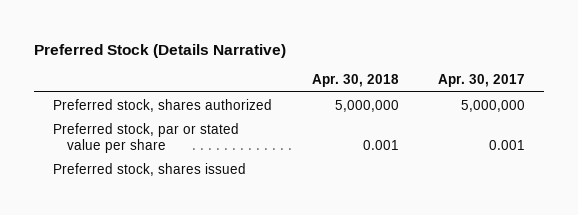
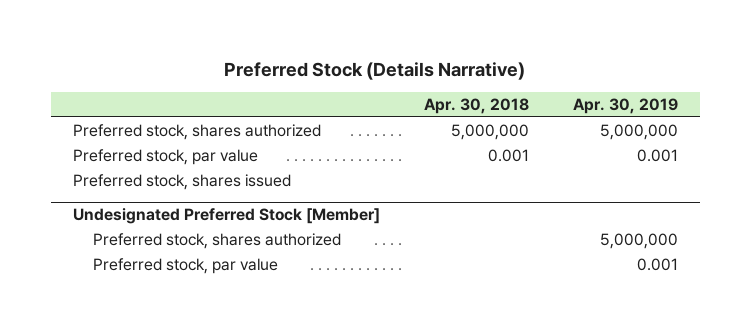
- | Apr. 30, 2018 | Apr. 30, 2017
+ | Apr. 30, 2018 | Apr. 30, 2019
- Preferred stock, par or stated value per share | 0.001 | 0.001
+ Preferred stock, par value | 0.001 | 0.001
+ Undesignated Preferred Stock [Member]
+ Preferred stock, shares authorized | | 5,000,000
+ Preferred stock, par value | | 0.001

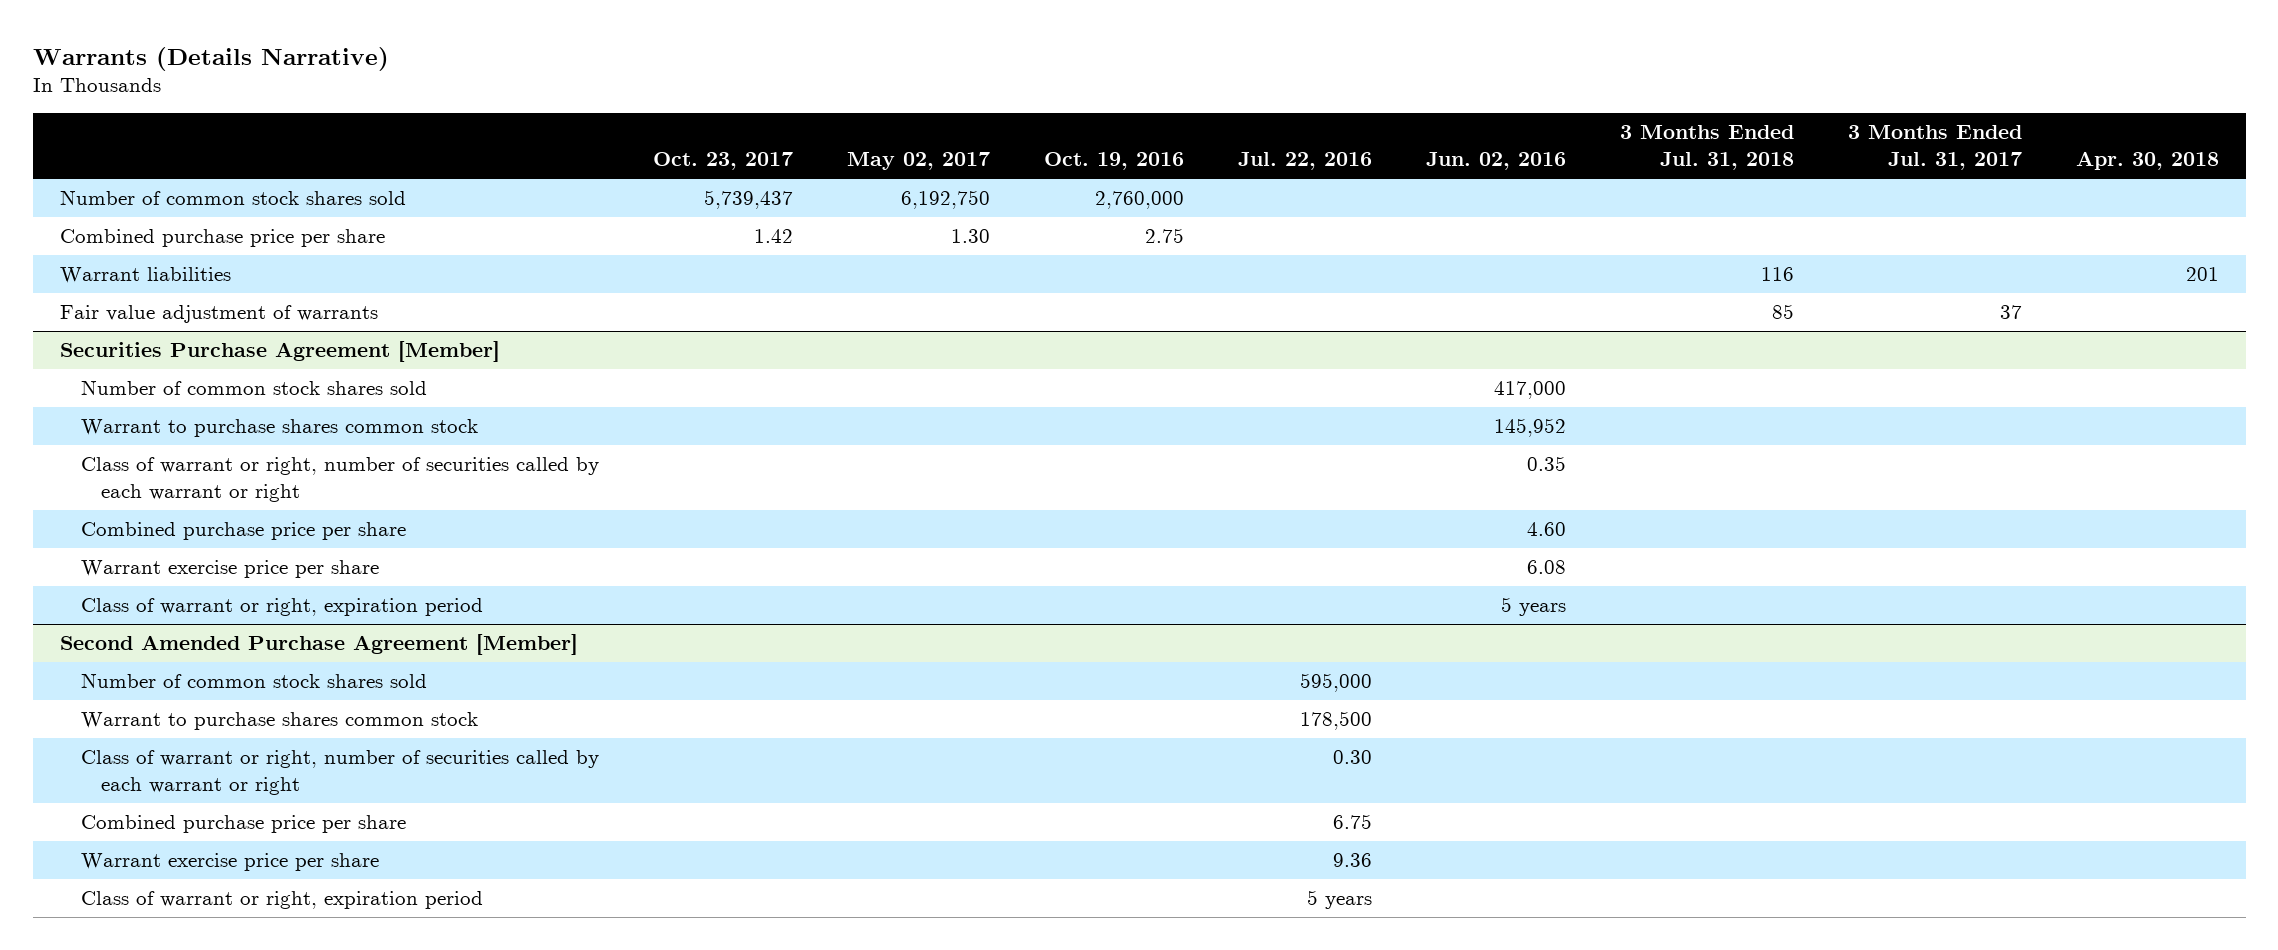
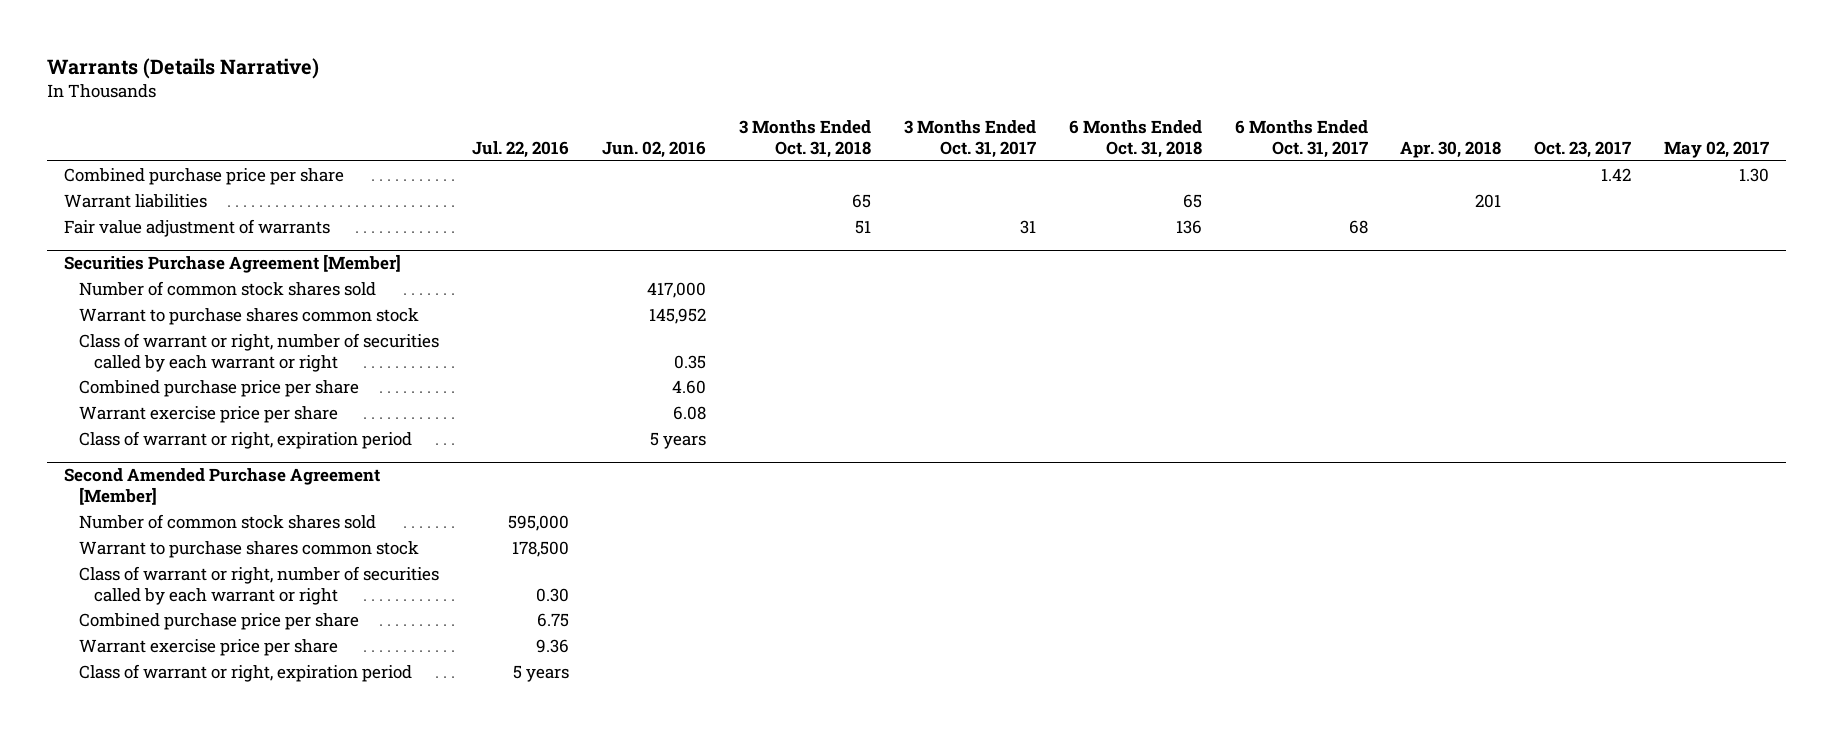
- | Oct. 23, 2017 | May 02, 2017 | Oct. 19, 2016 | Jul. 22, 2016 | Jun. 02, 2016 | 3 Months Ended Jul. 31, 2018 | 3 Months Ended Jul. 31, 2017 | Apr. 30, 2018
+ | Jul. 22, 2016 | Jun. 02, 2016 | 3 Months Ended Oct. 31, 2018 | 3 Months Ended Oct. 31, 2017 | 6 Months Ended Oct. 31, 2018 | 6 Months Ended Oct. 31, 2017 | Apr. 30, 2018 | Oct. 23, 2017 | May 02, 2017
- Number of common stock shares sold | 5,739,437 | 6,192,750 | 2,760,000 | | | | |

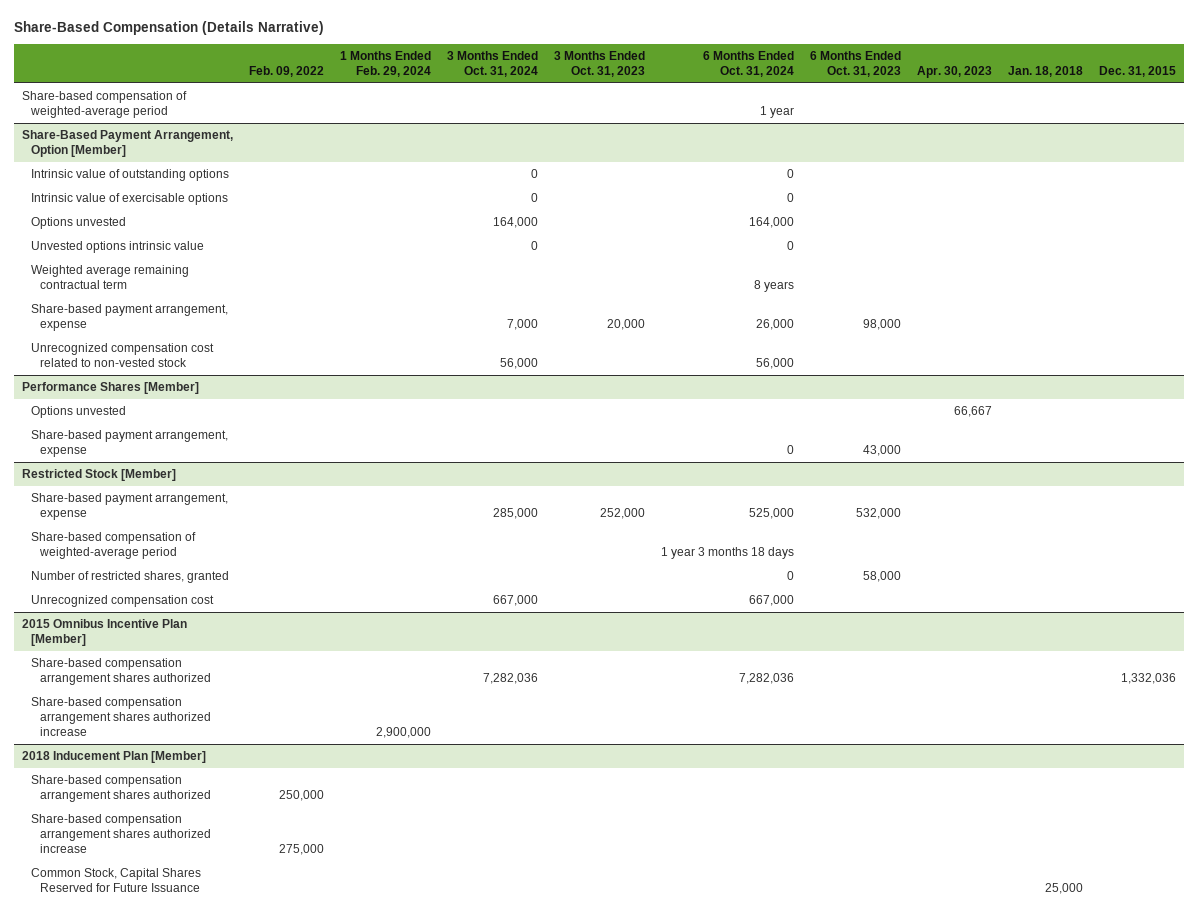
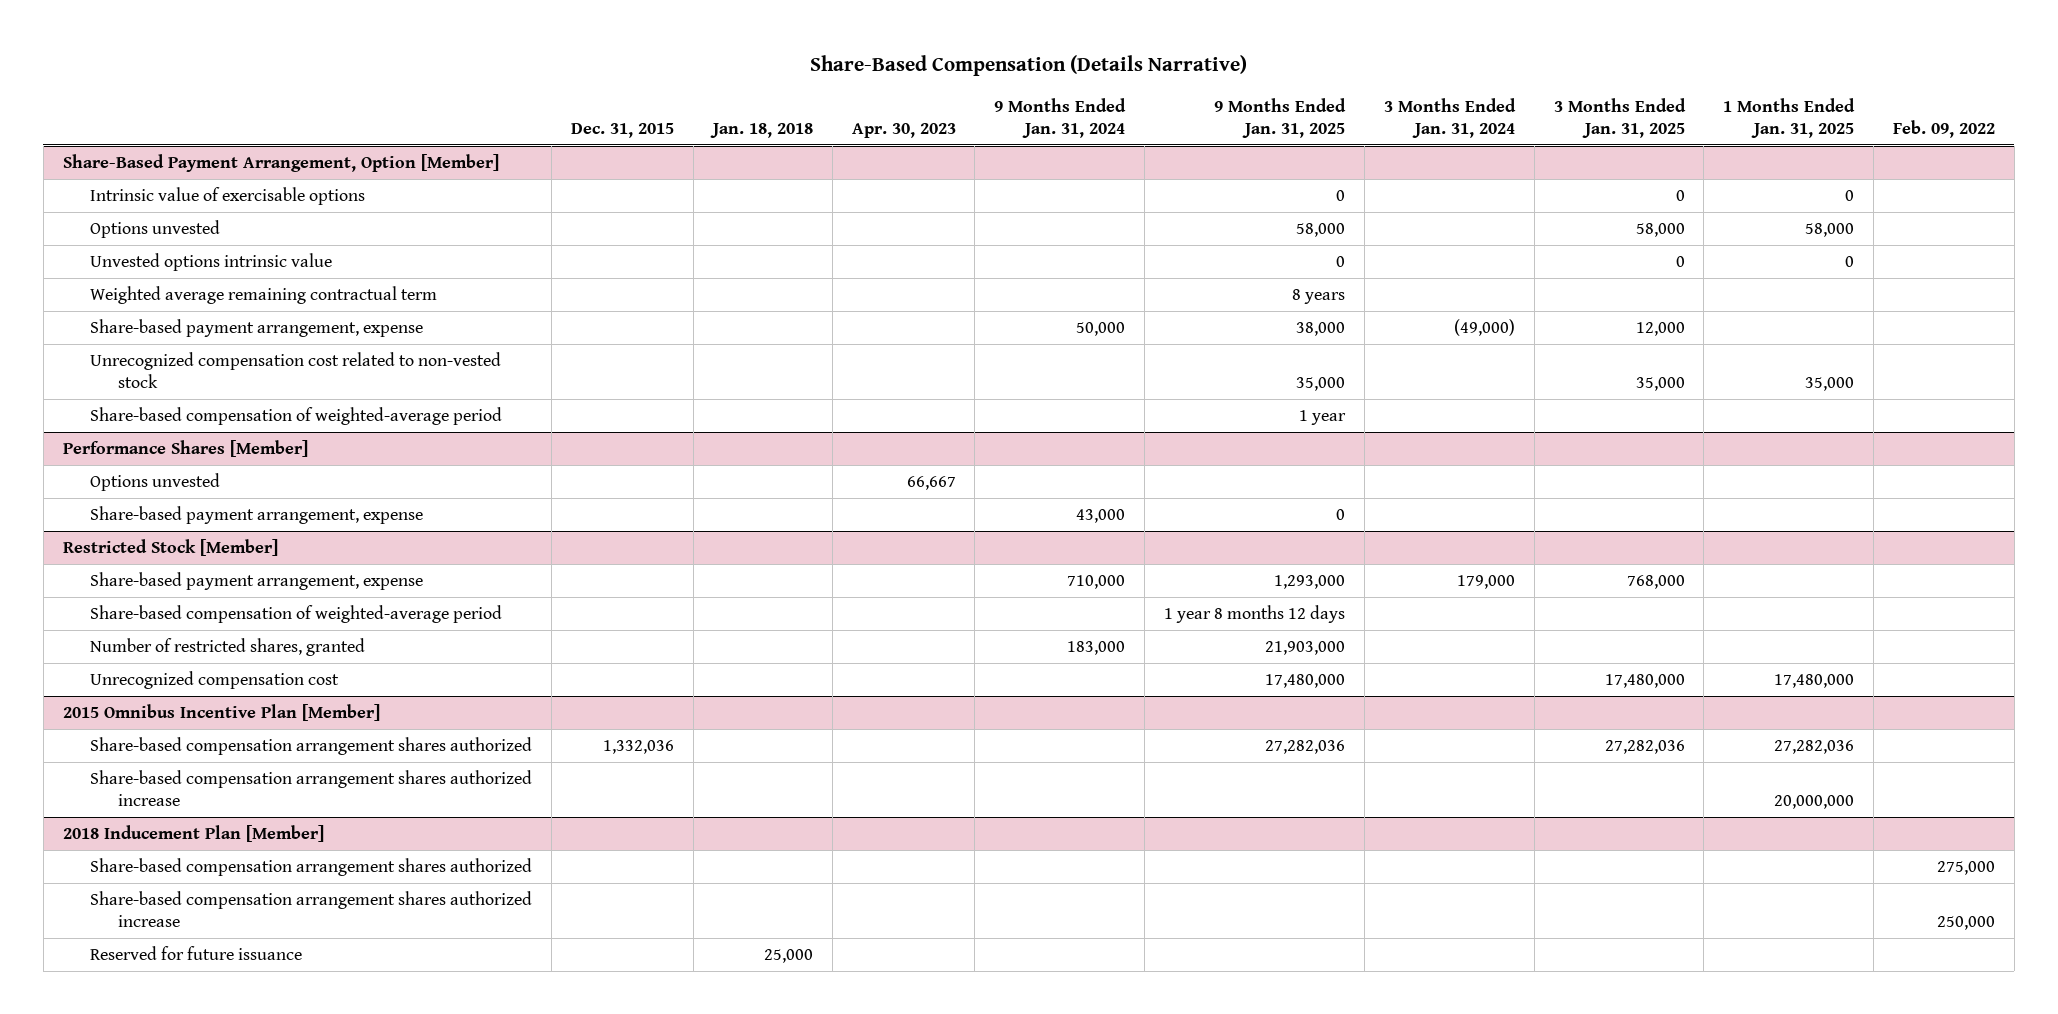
- | Feb. 09, 2022 | 1 Months Ended Feb. 29, 2024 | 3 Months Ended Oct. 31, 2024 | 3 Months Ended Oct. 31, 2023 | 6 Months Ended Oct. 31, 2024 | 6 Months Ended Oct. 31, 2023 | Apr. 30, 2023 | Jan. 18, 2018 | Dec. 31, 2015
+ | Dec. 31, 2015 | Jan. 18, 2018 | Apr. 30, 2023 | 9 Months Ended Jan. 31, 2024 | 9 Months Ended Jan. 31, 2025 | 3 Months Ended Jan. 31, 2024 | 3 Months Ended Jan. 31, 2025 | 1 Months Ended Jan. 31, 2025 | Feb. 09, 2022
- Share-based compensation of weighted-average period | | | | | 1 year | | | |
@ Share-Based Payment Arrangement, Option [Member]
- Intrinsic value of outstanding options | | | 0 | | 0 | | | |
+ Share-based compensation of weighted-average period | | | | | 1 year | | | |
@ 2018 Inducement Plan [Member]
- Share-based compensation arrangement shares authorized | 250,000 | | | | | | | |
- Share-based compensation arrangement shares authorized increase | 275,000 | | | | | | | |
- Common Stock, Capital Shares Reserved for Future Issuance | | | | | | | | 25,000 |
+ Share-based compensation arrangement shares authorized | | | | | | | | | 275,000
+ Share-based compensation arrangement shares authorized increase | | | | | | | | | 250,000
+ Reserved for future issuance | | 25,000 | | | | | | |

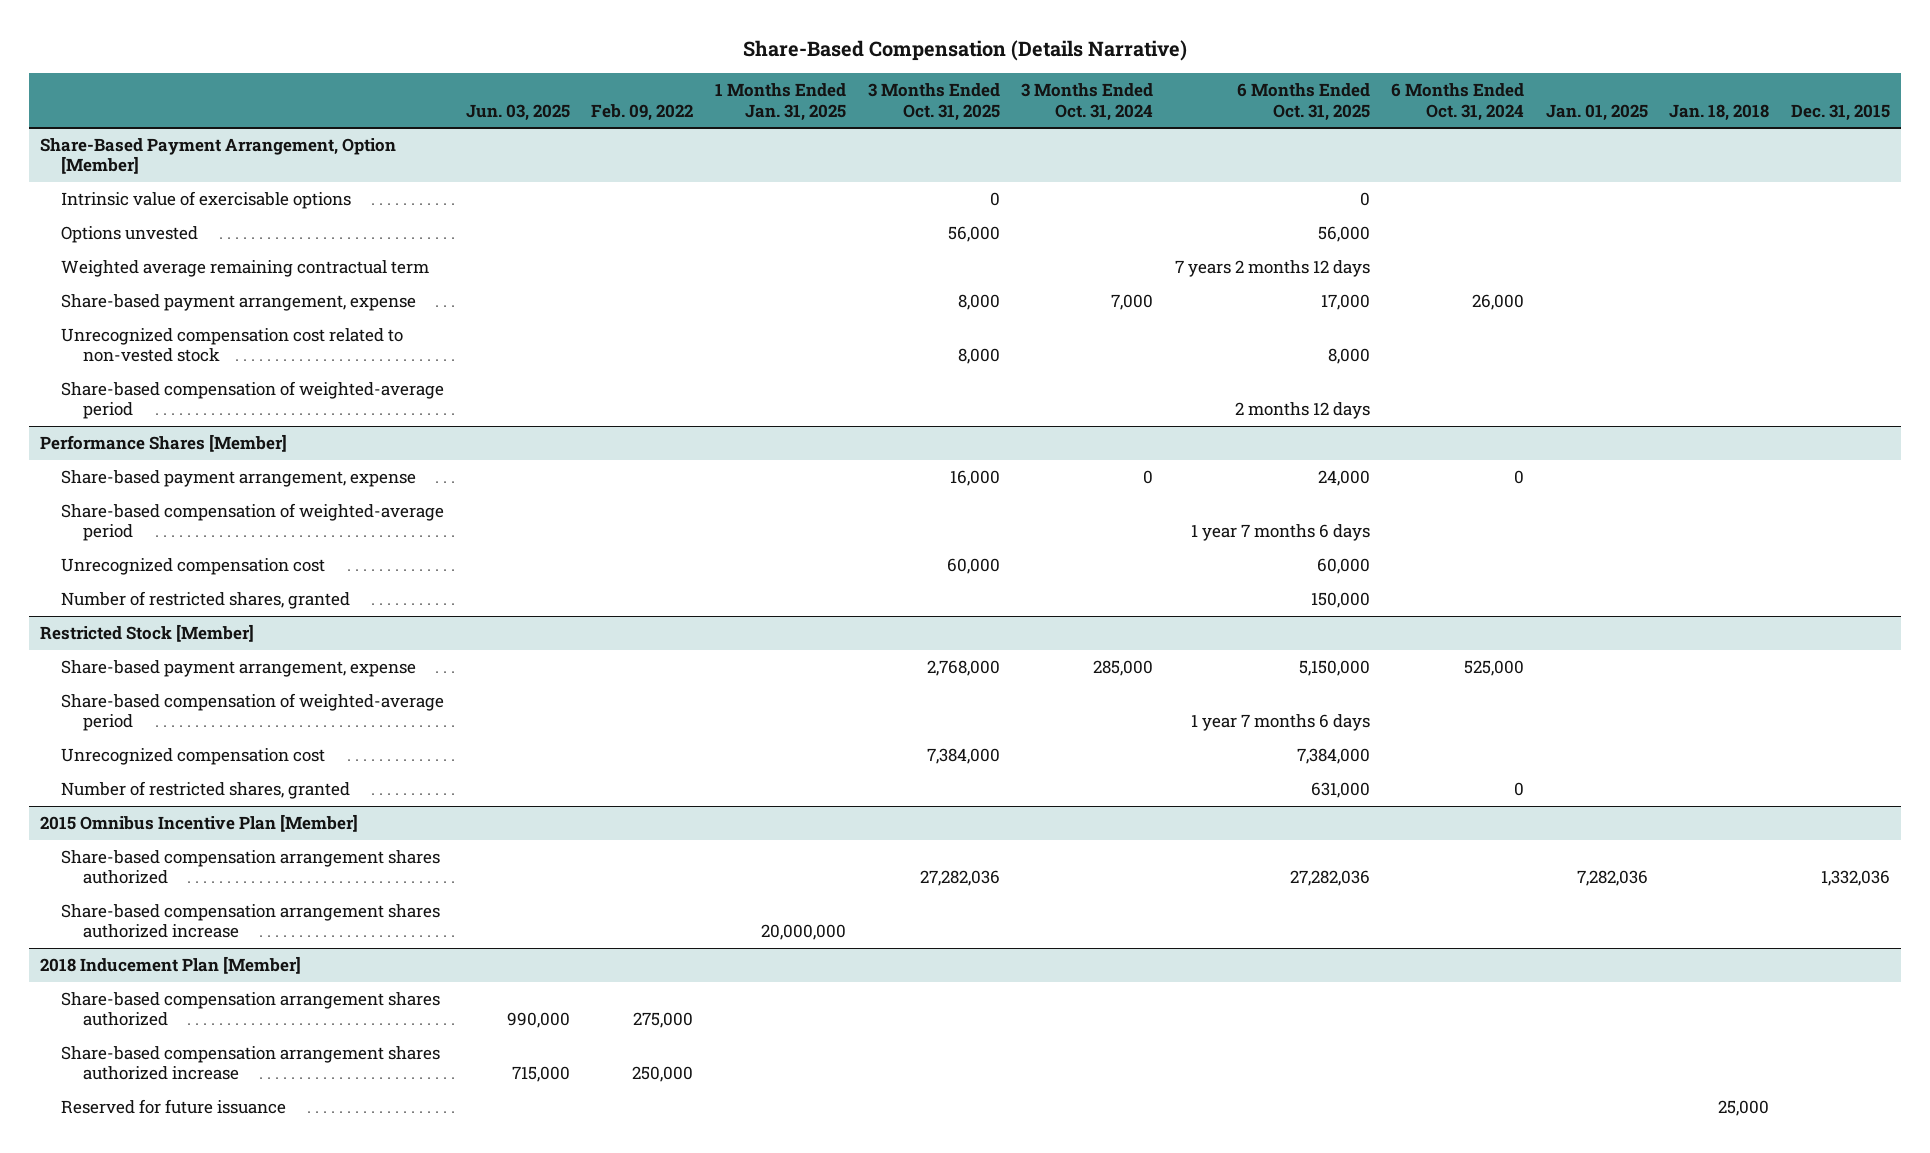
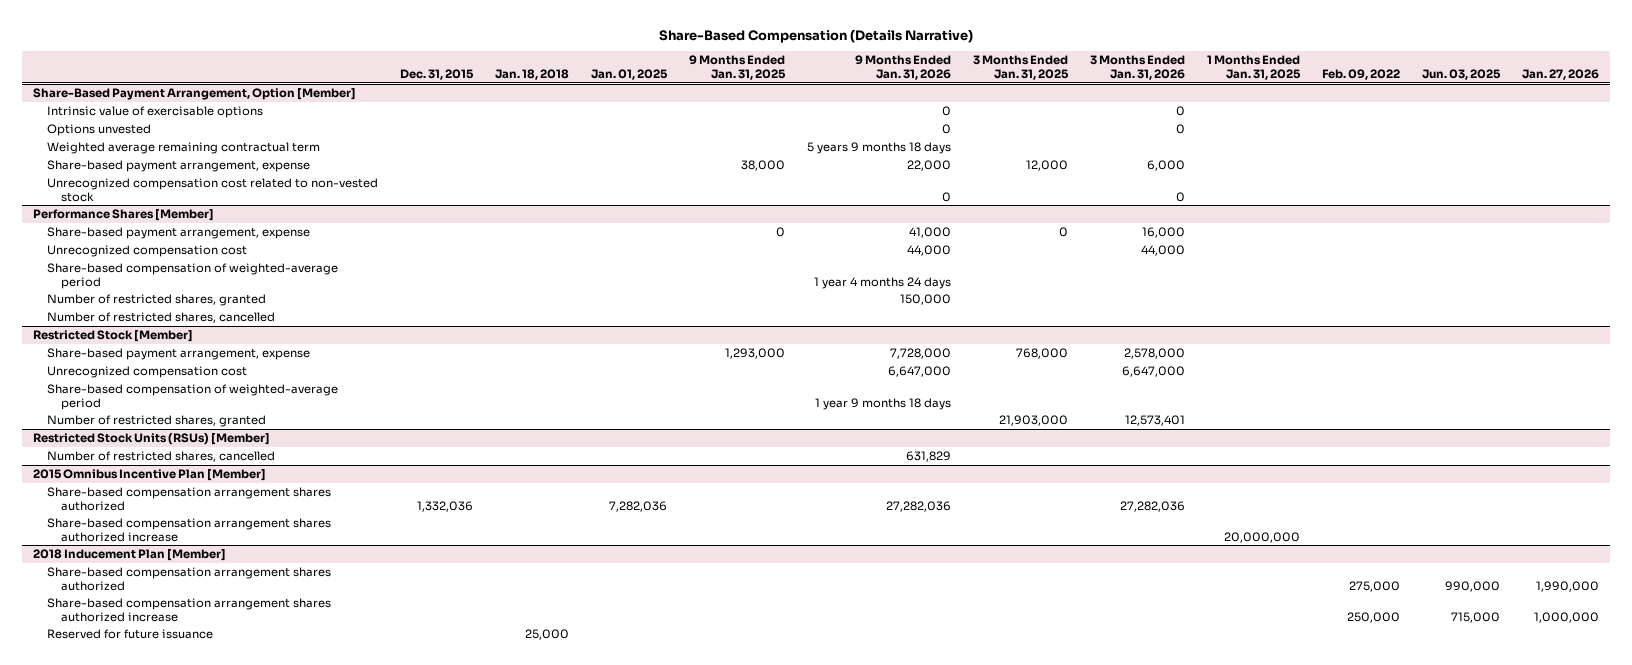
- | Jun. 03, 2025 | Feb. 09, 2022 | 1 Months Ended Jan. 31, 2025 | 3 Months Ended Oct. 31, 2025 | 3 Months Ended Oct. 31, 2024 | 6 Months Ended Oct. 31, 2025 | 6 Months Ended Oct. 31, 2024 | Jan. 01, 2025 | Jan. 18, 2018 | Dec. 31, 2015
+ | Dec. 31, 2015 | Jan. 18, 2018 | Jan. 01, 2025 | 9 Months Ended Jan. 31, 2025 | 9 Months Ended Jan. 31, 2026 | 3 Months Ended Jan. 31, 2025 | 3 Months Ended Jan. 31, 2026 | 1 Months Ended Jan. 31, 2025 | Feb. 09, 2022 | Jun. 03, 2025 | Jan. 27, 2026
@ Share-Based Payment Arrangement, Option [Member]
- Share-based compensation of weighted-average period | | | | | | 2 months 12 days | | | |
@ Performance Shares [Member]
moved down: Share-based compensation of weighted-average period | | | | | 1 year 4 months 24 days | | | | | |
+ Number of restricted shares, cancelled
@ Restricted Stock [Member]
moved down: Share-based compensation of weighted-average period | | | | | 1 year 9 months 18 days | | | | | |
+ Restricted Stock Units (RSUs) [Member]
+ Number of restricted shares, cancelled | | | | | 631,829 | | | | | |

